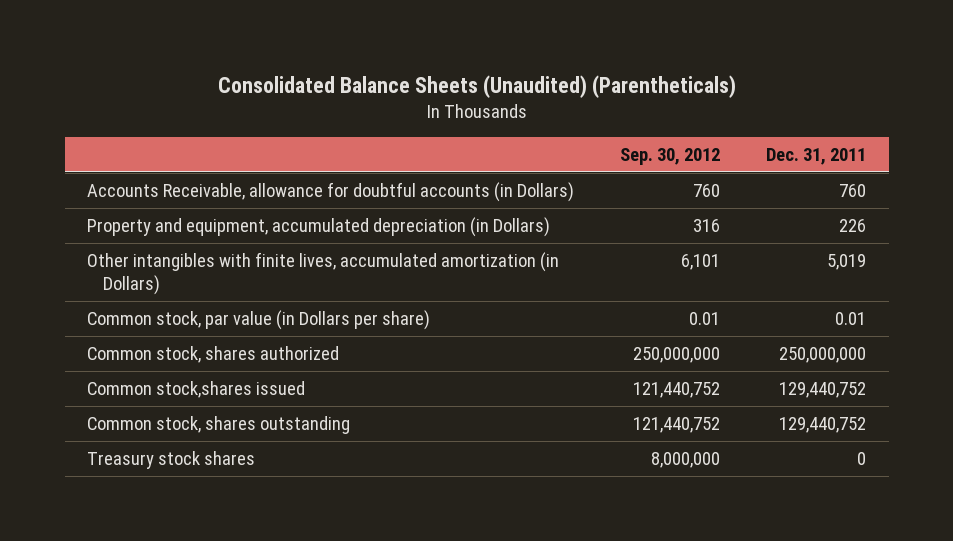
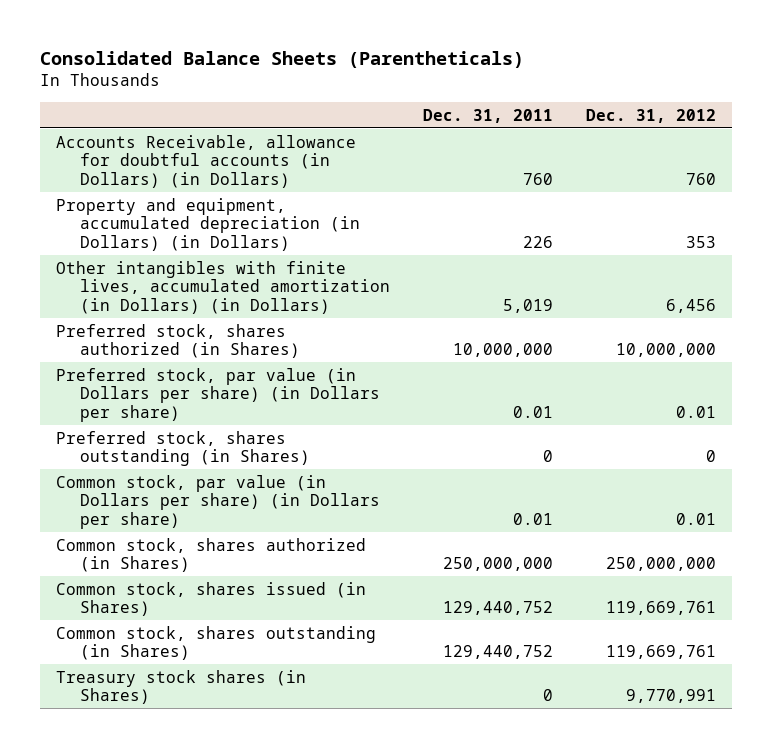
- Consolidated Balance Sheets (Unaudited) (Parentheticals)
+ Consolidated Balance Sheets (Parentheticals)
- | Sep. 30, 2012 | Dec. 31, 2011
+ | Dec. 31, 2011 | Dec. 31, 2012
- Accounts Receivable, allowance for doubtful accounts (in Dollars) | 760 | 760
- Property and equipment, accumulated depreciation (in Dollars) | 316 | 226
- Other intangibles with finite lives, accumulated amortization (in Dollars) | 6,101 | 5,019
- Common stock, par value (in Dollars per share) | 0.01 | 0.01
- Common stock, shares authorized | 250,000,000 | 250,000,000
- Common stock,shares issued | 121,440,752 | 129,440,752
- Common stock, shares outstanding | 121,440,752 | 129,440,752
- Treasury stock shares | 8,000,000 | 0
+ Accounts Receivable, allowance for doubtful accounts (in Dollars) (in Dollars) | 760 | 760
+ Property and equipment, accumulated depreciation (in Dollars) (in Dollars) | 226 | 353
+ Other intangibles with finite lives, accumulated amortization (in Dollars) (in Dollars) | 5,019 | 6,456
+ Preferred stock, shares authorized (in Shares) | 10,000,000 | 10,000,000
+ Preferred stock, par value (in Dollars per share) (in Dollars per share) | 0.01 | 0.01
+ Preferred stock, shares outstanding (in Shares) | 0 | 0
+ Common stock, par value (in Dollars per share) (in Dollars per share) | 0.01 | 0.01
+ Common stock, shares authorized (in Shares) | 250,000,000 | 250,000,000
+ Common stock, shares issued (in Shares) | 129,440,752 | 119,669,761
+ Common stock, shares outstanding (in Shares) | 129,440,752 | 119,669,761
+ Treasury stock shares (in Shares) | 0 | 9,770,991

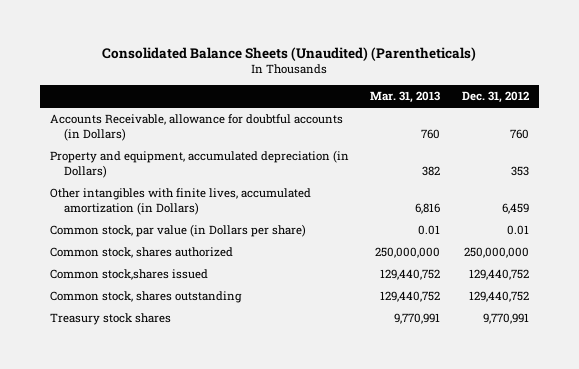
- Consolidated Balance Sheets (Parentheticals)
+ Consolidated Balance Sheets (Unaudited) (Parentheticals)
- | Dec. 31, 2011 | Dec. 31, 2012
+ | Mar. 31, 2013 | Dec. 31, 2012
- Accounts Receivable, allowance for doubtful accounts (in Dollars) (in Dollars) | 760 | 760
- Property and equipment, accumulated depreciation (in Dollars) (in Dollars) | 226 | 353
- Other intangibles with finite lives, accumulated amortization (in Dollars) (in Dollars) | 5,019 | 6,456
- Preferred stock, shares authorized (in Shares) | 10,000,000 | 10,000,000
- Preferred stock, par value (in Dollars per share) (in Dollars per share) | 0.01 | 0.01
- Preferred stock, shares outstanding (in Shares) | 0 | 0
- Common stock, par value (in Dollars per share) (in Dollars per share) | 0.01 | 0.01
- Common stock, shares authorized (in Shares) | 250,000,000 | 250,000,000
- Common stock, shares issued (in Shares) | 129,440,752 | 119,669,761
- Common stock, shares outstanding (in Shares) | 129,440,752 | 119,669,761
- Treasury stock shares (in Shares) | 0 | 9,770,991
+ Accounts Receivable, allowance for doubtful accounts (in Dollars) | 760 | 760
+ Property and equipment, accumulated depreciation (in Dollars) | 382 | 353
+ Other intangibles with finite lives, accumulated amortization (in Dollars) | 6,816 | 6,459
+ Common stock, par value (in Dollars per share) | 0.01 | 0.01
+ Common stock, shares authorized | 250,000,000 | 250,000,000
+ Common stock,shares issued | 129,440,752 | 129,440,752
+ Common stock, shares outstanding | 129,440,752 | 129,440,752
+ Treasury stock shares | 9,770,991 | 9,770,991

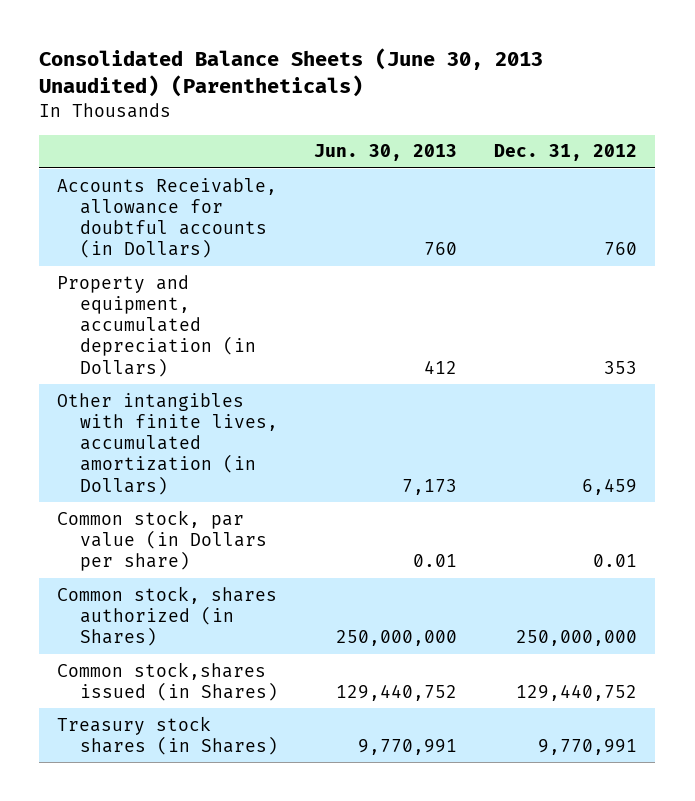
- Consolidated Balance Sheets (Unaudited) (Parentheticals)
+ Consolidated Balance Sheets (June 30, 2013 Unaudited) (Parentheticals)
- | Mar. 31, 2013 | Dec. 31, 2012
+ | Jun. 30, 2013 | Dec. 31, 2012
- Common stock, shares authorized | 250,000,000 | 250,000,000
- Common stock,shares issued | 129,440,752 | 129,440,752
- Common stock, shares outstanding | 129,440,752 | 129,440,752
- Treasury stock shares | 9,770,991 | 9,770,991
+ Common stock, shares authorized (in Shares) | 250,000,000 | 250,000,000
+ Common stock,shares issued (in Shares) | 129,440,752 | 129,440,752
+ Treasury stock shares (in Shares) | 9,770,991 | 9,770,991

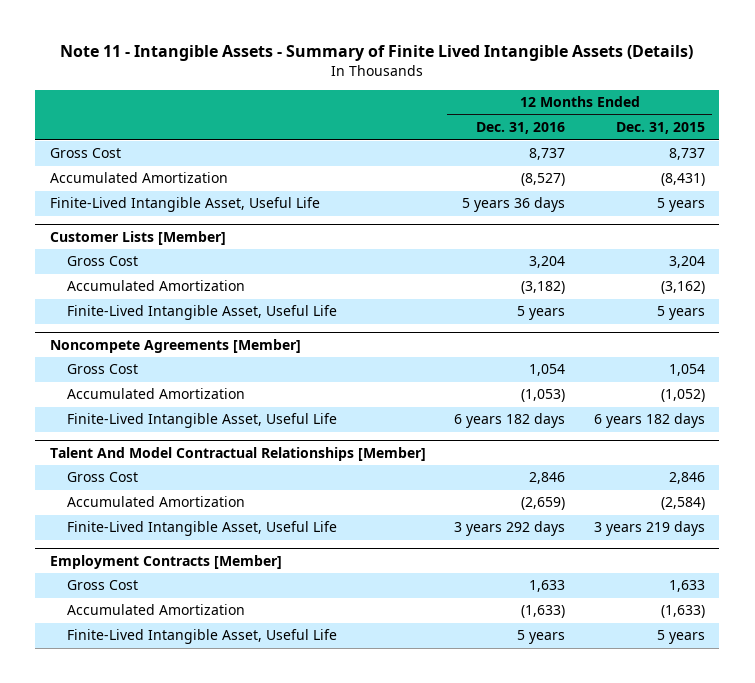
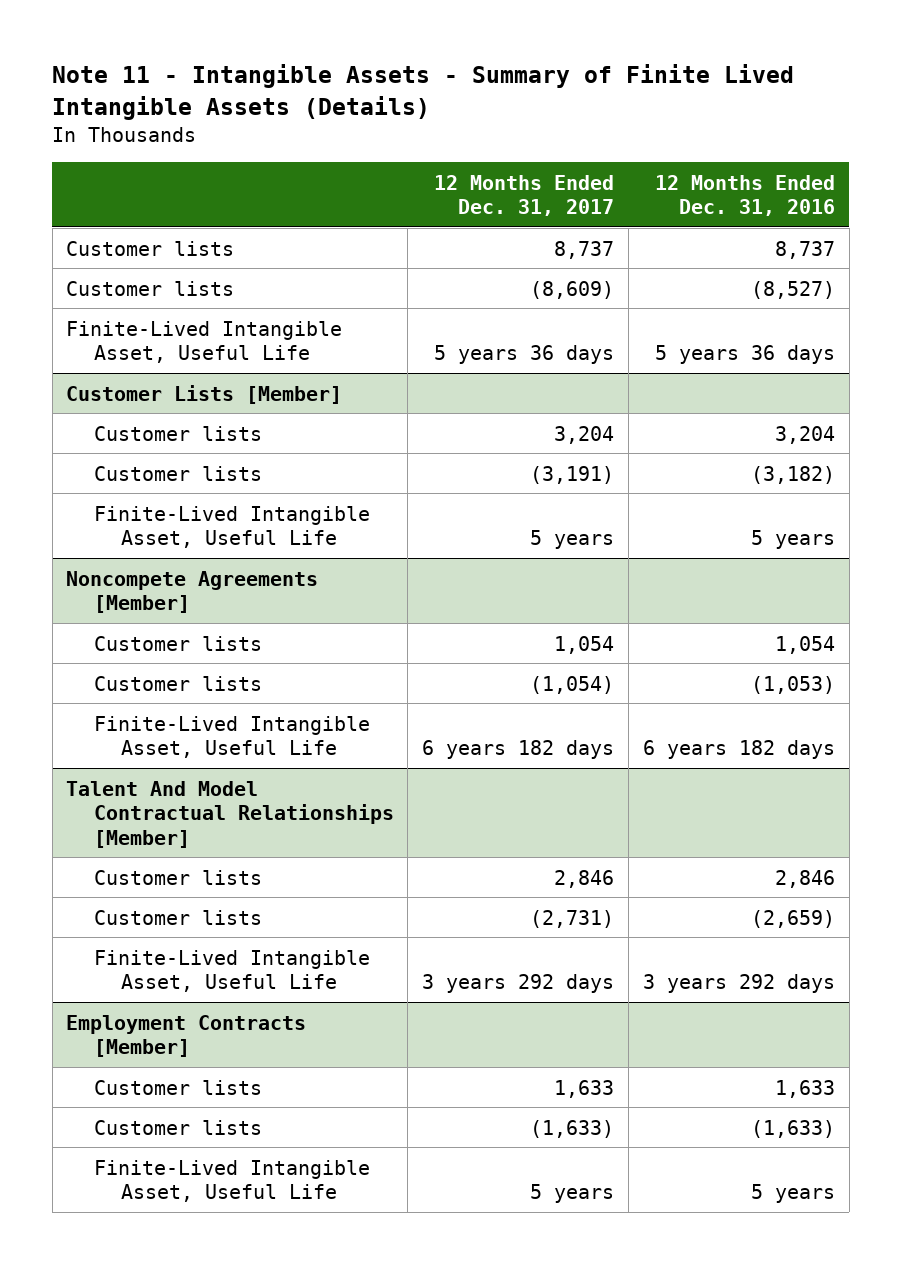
- | 12 Months Ended Dec. 31, 2016 | 12 Months Ended Dec. 31, 2015
+ | 12 Months Ended Dec. 31, 2017 | 12 Months Ended Dec. 31, 2016
- Gross Cost | 8,737 | 8,737
- Accumulated Amortization | (8,527) | (8,431)
+ Customer lists | 8,737 | 8,737
+ Customer lists | (8,609) | (8,527)
@ Customer Lists [Member]
- Gross Cost | 3,204 | 3,204
- Accumulated Amortization | (3,182) | (3,162)
+ Customer lists | 3,204 | 3,204
+ Customer lists | (3,191) | (3,182)
@ Noncompete Agreements [Member]
- Gross Cost | 1,054 | 1,054
- Accumulated Amortization | (1,053) | (1,052)
+ Customer lists | 1,054 | 1,054
+ Customer lists | (1,054) | (1,053)
@ Talent And Model Contractual Relationships [Member]
- Gross Cost | 2,846 | 2,846
- Accumulated Amortization | (2,659) | (2,584)
+ Customer lists | 2,846 | 2,846
+ Customer lists | (2,731) | (2,659)
@ Employment Contracts [Member]
- Gross Cost | 1,633 | 1,633
- Accumulated Amortization | (1,633) | (1,633)
+ Customer lists | 1,633 | 1,633
+ Customer lists | (1,633) | (1,633)

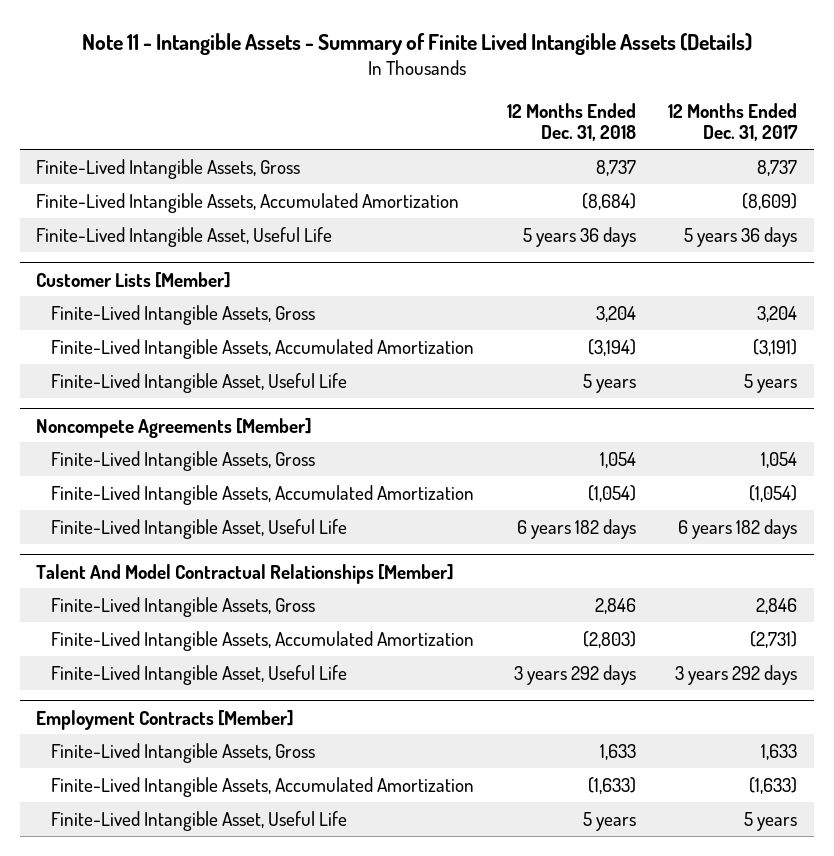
- | 12 Months Ended Dec. 31, 2017 | 12 Months Ended Dec. 31, 2016
+ | 12 Months Ended Dec. 31, 2018 | 12 Months Ended Dec. 31, 2017
- Customer lists | 8,737 | 8,737
- Customer lists | (8,609) | (8,527)
+ Finite-Lived Intangible Assets, Gross | 8,737 | 8,737
+ Finite-Lived Intangible Assets, Accumulated Amortization | (8,684) | (8,609)
@ Customer Lists [Member]
- Customer lists | 3,204 | 3,204
- Customer lists | (3,191) | (3,182)
+ Finite-Lived Intangible Assets, Gross | 3,204 | 3,204
+ Finite-Lived Intangible Assets, Accumulated Amortization | (3,194) | (3,191)
@ Noncompete Agreements [Member]
- Customer lists | 1,054 | 1,054
- Customer lists | (1,054) | (1,053)
+ Finite-Lived Intangible Assets, Gross | 1,054 | 1,054
+ Finite-Lived Intangible Assets, Accumulated Amortization | (1,054) | (1,054)
@ Talent And Model Contractual Relationships [Member]
- Customer lists | 2,846 | 2,846
- Customer lists | (2,731) | (2,659)
+ Finite-Lived Intangible Assets, Gross | 2,846 | 2,846
+ Finite-Lived Intangible Assets, Accumulated Amortization | (2,803) | (2,731)
@ Employment Contracts [Member]
- Customer lists | 1,633 | 1,633
- Customer lists | (1,633) | (1,633)
+ Finite-Lived Intangible Assets, Gross | 1,633 | 1,633
+ Finite-Lived Intangible Assets, Accumulated Amortization | (1,633) | (1,633)

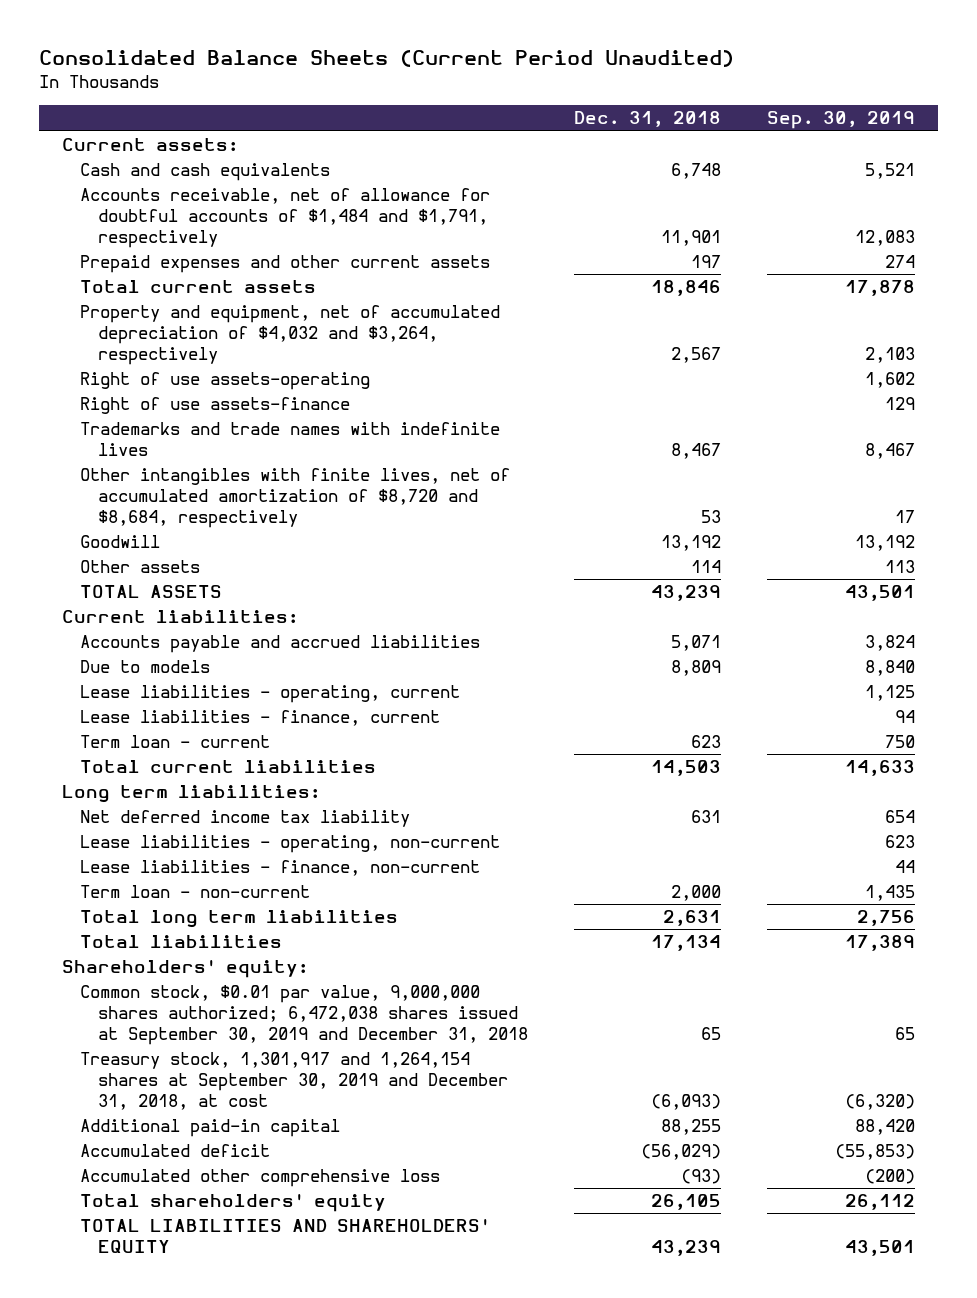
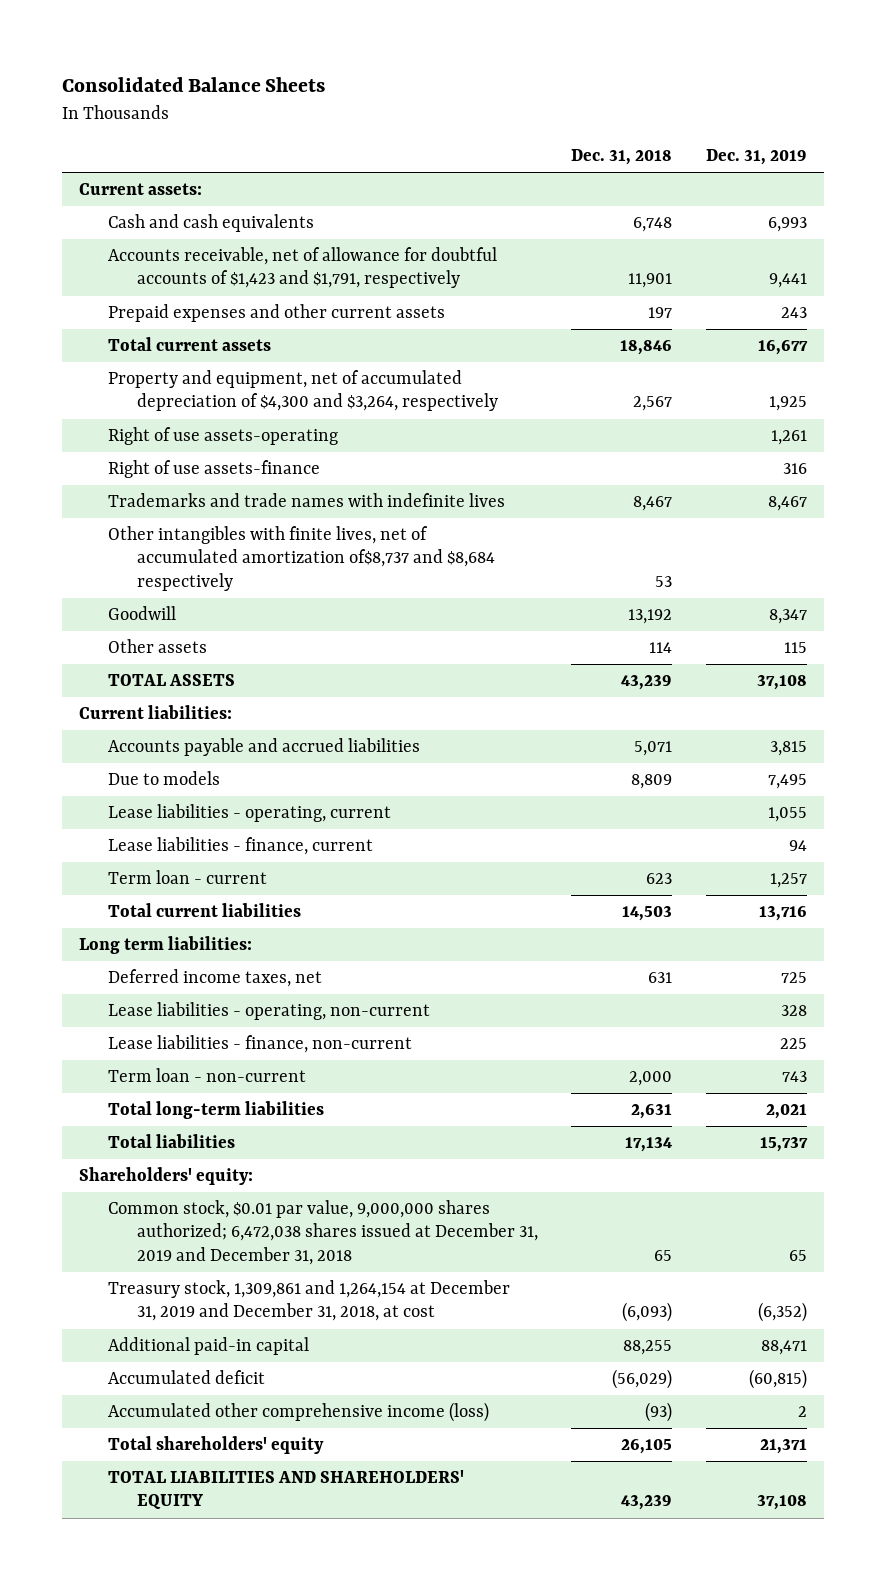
- Consolidated Balance Sheets (Current Period Unaudited)
+ Consolidated Balance Sheets
- | Dec. 31, 2018 | Sep. 30, 2019
+ | Dec. 31, 2018 | Dec. 31, 2019
- Accounts receivable, net of allowance for doubtful accounts of $1,484 and $1,791, respectively | 11,901 | 12,083
+ Accounts receivable, net of allowance for doubtful accounts of $1,423 and $1,791, respectively | 11,901 | 9,441
- Property and equipment, net of accumulated depreciation of $4,032 and $3,264, respectively | 2,567 | 2,103
+ Property and equipment, net of accumulated depreciation of $4,300 and $3,264, respectively | 2,567 | 1,925
- Other intangibles with finite lives, net of accumulated amortization of $8,720 and $8,684, respectively | 53 | 17
+ Other intangibles with finite lives, net of accumulated amortization of$8,737 and $8,684 respectively | 53 |
- Net deferred income tax liability | 631 | 654
+ Deferred income taxes, net | 631 | 725
- Total long term liabilities | 2,631 | 2,756
+ Total long-term liabilities | 2,631 | 2,021
- Common stock, $0.01 par value, 9,000,000 shares authorized; 6,472,038 shares issued at September 30, 2019 and December 31, 2018 | 65 | 65
- Treasury stock, 1,301,917 and 1,264,154 shares at September 30, 2019 and December 31, 2018, at cost | (6,093) | (6,320)
+ Common stock, $0.01 par value, 9,000,000 shares authorized; 6,472,038 shares issued at December 31, 2019 and December 31, 2018 | 65 | 65
+ Treasury stock, 1,309,861 and 1,264,154 at December 31, 2019 and December 31, 2018, at cost | (6,093) | (6,352)
- Accumulated other comprehensive loss | (93) | (200)
+ Accumulated other comprehensive income (loss) | (93) | 2

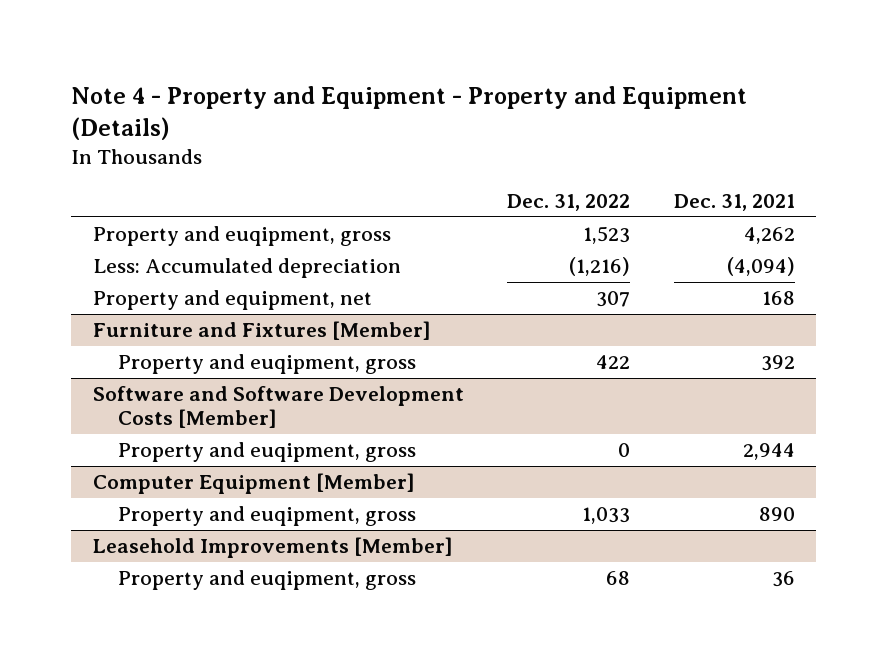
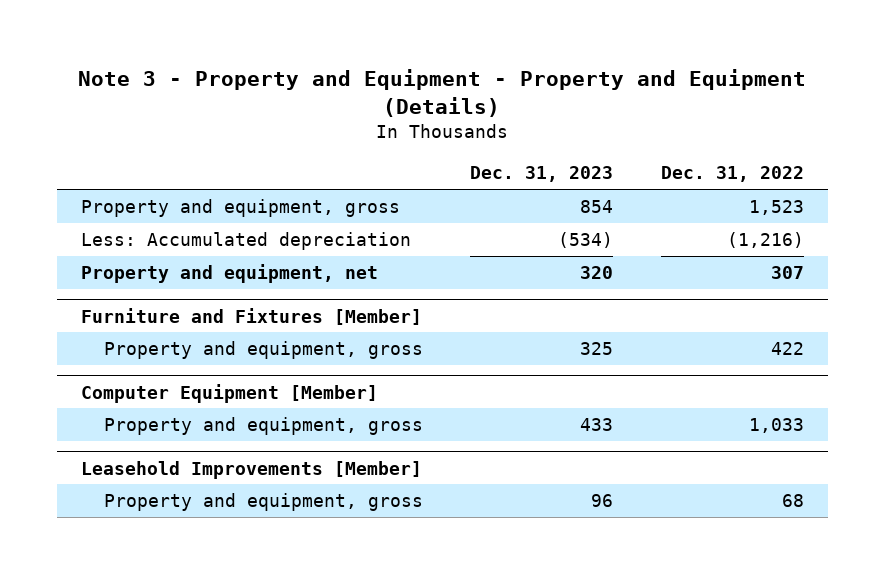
- Note 4 - Property and Equipment - Property and Equipment (Details)
+ Note 3 - Property and Equipment - Property and Equipment (Details)
- | Dec. 31, 2022 | Dec. 31, 2021
+ | Dec. 31, 2023 | Dec. 31, 2022
- Property and euqipment, gross | 1,523 | 4,262
+ Property and equipment, gross | 854 | 1,523
@ Furniture and Fixtures [Member]
- Property and euqipment, gross | 422 | 392
- Software and Software Development Costs [Member]
- Property and euqipment, gross | 0 | 2,944
@ Furniture and Fixtures [Member]
+ Property and equipment, gross | 325 | 422
@ Computer Equipment [Member]
- Property and euqipment, gross | 1,033 | 890
+ Property and equipment, gross | 433 | 1,033
@ Leasehold Improvements [Member]
- Property and euqipment, gross | 68 | 36
+ Property and equipment, gross | 96 | 68

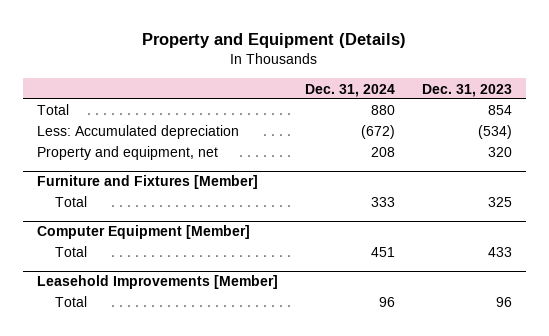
- Note 3 - Property and Equipment - Property and Equipment (Details)
+ Property and Equipment (Details)
- | Dec. 31, 2023 | Dec. 31, 2022
+ | Dec. 31, 2024 | Dec. 31, 2023
- Property and equipment, gross | 854 | 1,523
+ Total | 880 | 854
@ Furniture and Fixtures [Member]
- Property and equipment, gross | 325 | 422
+ Total | 333 | 325
@ Computer Equipment [Member]
- Property and equipment, gross | 433 | 1,033
+ Total | 451 | 433
@ Leasehold Improvements [Member]
- Property and equipment, gross | 96 | 68
+ Total | 96 | 96

